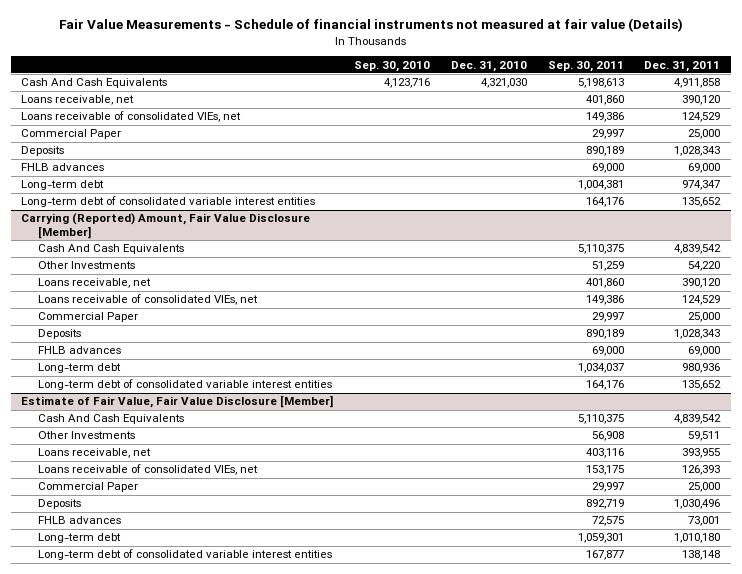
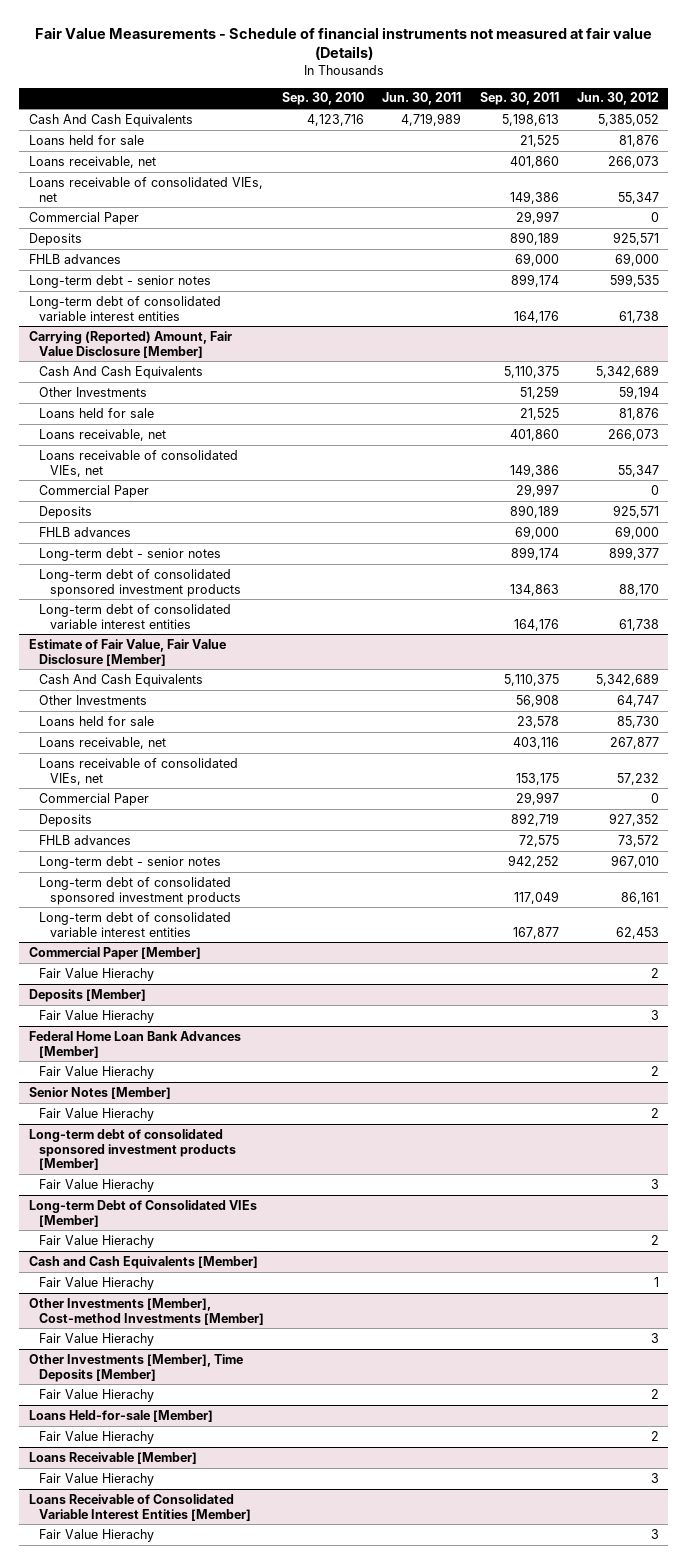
- | Sep. 30, 2010 | Dec. 31, 2010 | Sep. 30, 2011 | Dec. 31, 2011
+ | Sep. 30, 2010 | Jun. 30, 2011 | Sep. 30, 2011 | Jun. 30, 2012
+ Loans held for sale | | | 21,525 | 81,876
- Long-term debt | | | 1,004,381 | 974,347
+ Long-term debt - senior notes | | | 899,174 | 599,535
@ Carrying (Reported) Amount, Fair Value Disclosure [Member]
+ Loans held for sale | | | 21,525 | 81,876
- Long-term debt | | | 1,034,037 | 980,936
+ Long-term debt - senior notes | | | 899,174 | 899,377
+ Long-term debt of consolidated sponsored investment products | | | 134,863 | 88,170
@ Estimate of Fair Value, Fair Value Disclosure [Member]
+ Loans held for sale | | | 23,578 | 85,730
- Long-term debt | | | 1,059,301 | 1,010,180
+ Long-term debt - senior notes | | | 942,252 | 967,010
+ Long-term debt of consolidated sponsored investment products | | | 117,049 | 86,161
+ Commercial Paper [Member]
+ Fair Value Hierachy | | | | 2
+ Deposits [Member]
+ Fair Value Hierachy | | | | 3
+ Federal Home Loan Bank Advances [Member]
+ Fair Value Hierachy | | | | 2
+ Senior Notes [Member]
+ Fair Value Hierachy | | | | 2
+ Long-term debt of consolidated sponsored investment products [Member]
+ Fair Value Hierachy | | | | 3
+ Long-term Debt of Consolidated VIEs [Member]
+ Fair Value Hierachy | | | | 2
+ Cash and Cash Equivalents [Member]
+ Fair Value Hierachy | | | | 1
+ Other Investments [Member], Cost-method Investments [Member]
+ Fair Value Hierachy | | | | 3
+ Other Investments [Member], Time Deposits [Member]
+ Fair Value Hierachy | | | | 2
+ Loans Held-for-sale [Member]
+ Fair Value Hierachy | | | | 2
+ Loans Receivable [Member]
+ Fair Value Hierachy | | | | 3
+ Loans Receivable of Consolidated Variable Interest Entities [Member]
+ Fair Value Hierachy | | | | 3

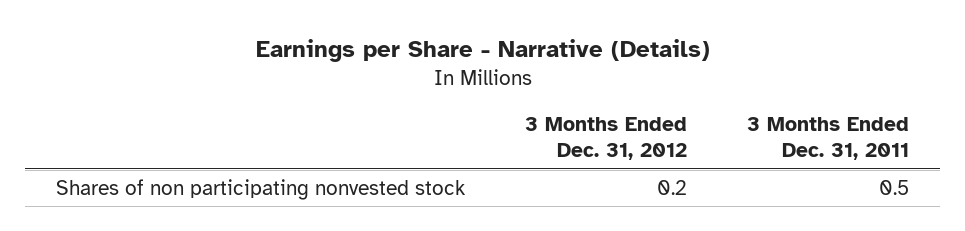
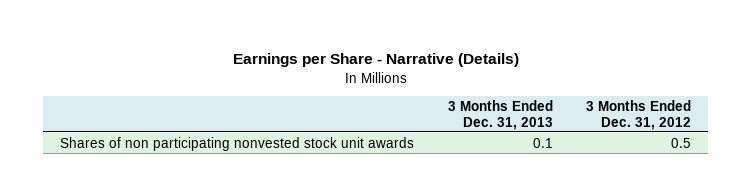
- | 3 Months Ended Dec. 31, 2012 | 3 Months Ended Dec. 31, 2011
+ | 3 Months Ended Dec. 31, 2013 | 3 Months Ended Dec. 31, 2012
- Shares of non participating nonvested stock | 0.2 | 0.5
+ Shares of non participating nonvested stock unit awards | 0.1 | 0.5

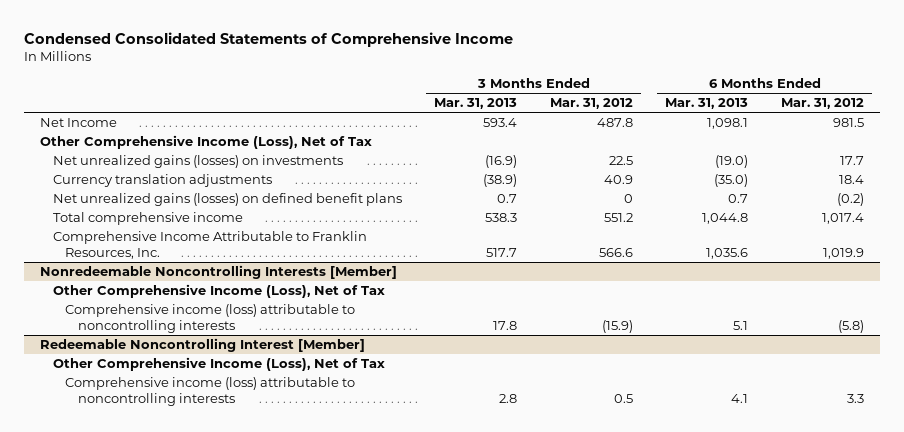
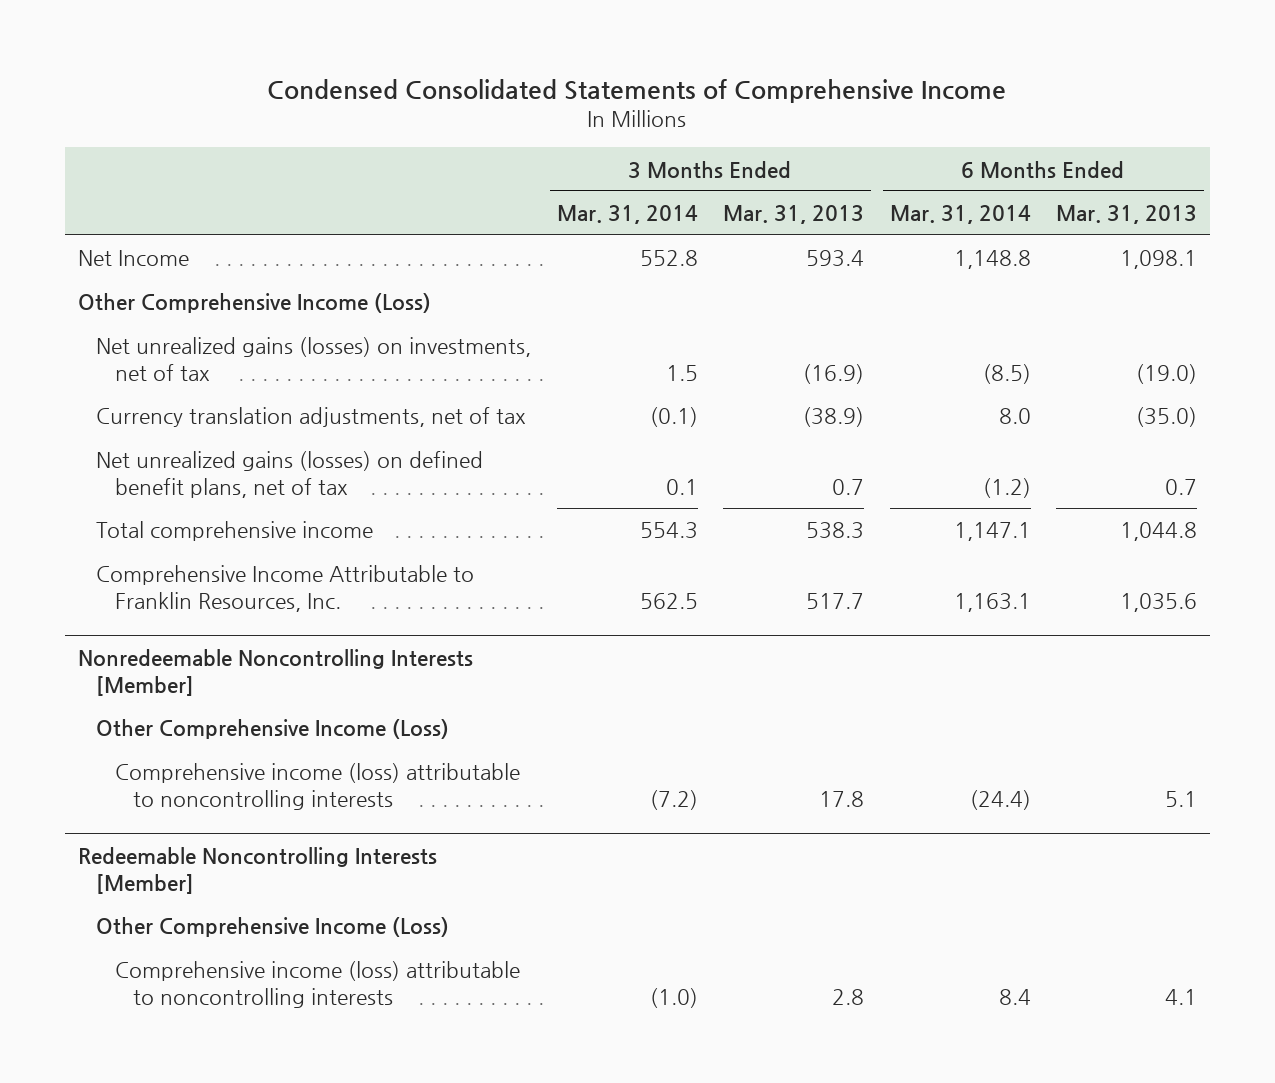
- | 3 Months Ended Mar. 31, 2013 | 3 Months Ended Mar. 31, 2012 | 6 Months Ended Mar. 31, 2013 | 6 Months Ended Mar. 31, 2012
+ | 3 Months Ended Mar. 31, 2014 | 3 Months Ended Mar. 31, 2013 | 6 Months Ended Mar. 31, 2014 | 6 Months Ended Mar. 31, 2013
- Other Comprehensive Income (Loss), Net of Tax
- Net unrealized gains (losses) on investments | (16.9) | 22.5 | (19.0) | 17.7
- Currency translation adjustments | (38.9) | 40.9 | (35.0) | 18.4
- Net unrealized gains (losses) on defined benefit plans | 0.7 | 0 | 0.7 | (0.2)
+ Other Comprehensive Income (Loss)
+ Net unrealized gains (losses) on investments, net of tax | 1.5 | (16.9) | (8.5) | (19.0)
+ Currency translation adjustments, net of tax | (0.1) | (38.9) | 8.0 | (35.0)
+ Net unrealized gains (losses) on defined benefit plans, net of tax | 0.1 | 0.7 | (1.2) | 0.7
@ Nonredeemable Noncontrolling Interests [Member]
- Other Comprehensive Income (Loss), Net of Tax
+ Other Comprehensive Income (Loss)
- Redeemable Noncontrolling Interest [Member]
- Other Comprehensive Income (Loss), Net of Tax
+ Redeemable Noncontrolling Interests [Member]
+ Other Comprehensive Income (Loss)

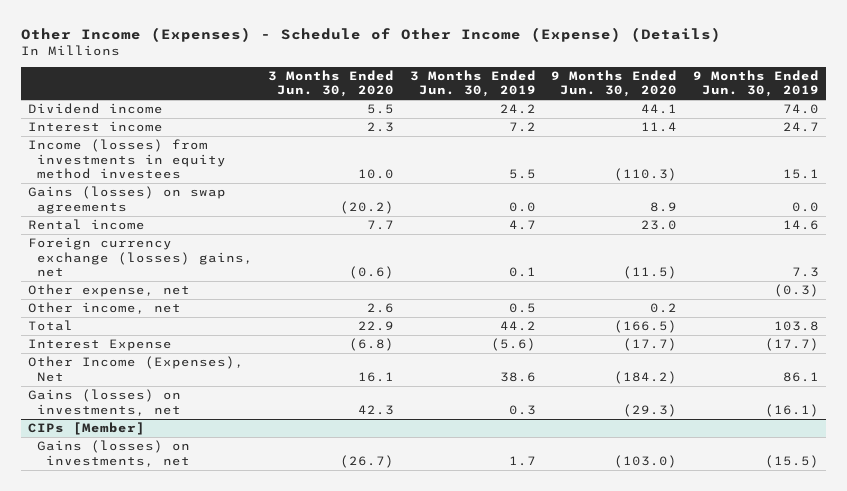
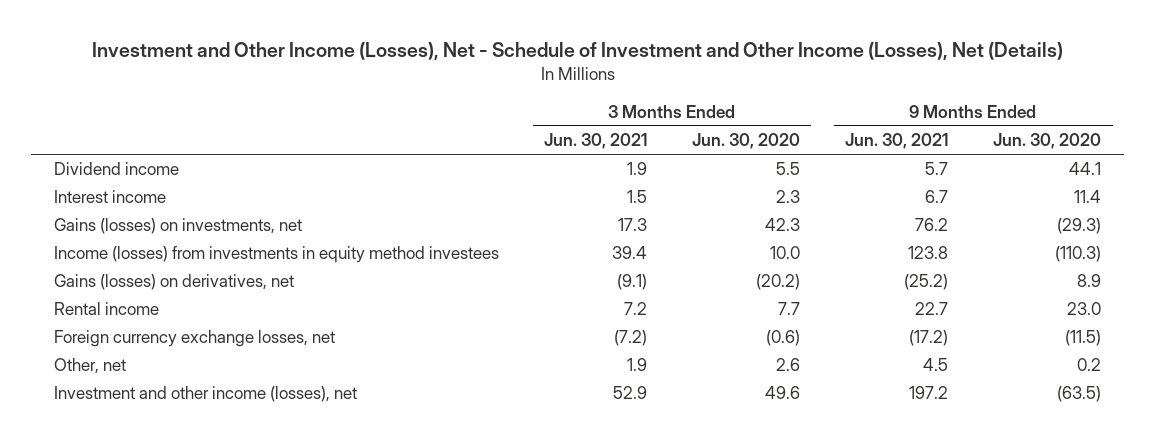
- Other Income (Expenses) - Schedule of Other Income (Expense) (Details)
+ Investment and Other Income (Losses), Net - Schedule of Investment and Other Income (Losses), Net (Details)
- | 3 Months Ended Jun. 30, 2020 | 3 Months Ended Jun. 30, 2019 | 9 Months Ended Jun. 30, 2020 | 9 Months Ended Jun. 30, 2019
+ | 3 Months Ended Jun. 30, 2021 | 3 Months Ended Jun. 30, 2020 | 9 Months Ended Jun. 30, 2021 | 9 Months Ended Jun. 30, 2020
moved up: Gains (losses) on investments, net | 17.3 | 42.3 | 76.2 | (29.3)
- Gains (losses) on swap agreements | (20.2) | 0.0 | 8.9 | 0.0
+ Gains (losses) on derivatives, net | (9.1) | (20.2) | (25.2) | 8.9
- Foreign currency exchange (losses) gains, net | (0.6) | 0.1 | (11.5) | 7.3
- Other expense, net | | | | (0.3)
- Other income, net | 2.6 | 0.5 | 0.2 |
- Total | 22.9 | 44.2 | (166.5) | 103.8
- Interest Expense | (6.8) | (5.6) | (17.7) | (17.7)
- Other Income (Expenses), Net | 16.1 | 38.6 | (184.2) | 86.1
- CIPs [Member]
- Gains (losses) on investments, net | (26.7) | 1.7 | (103.0) | (15.5)
+ Foreign currency exchange losses, net | (7.2) | (0.6) | (17.2) | (11.5)
+ Other, net | 1.9 | 2.6 | 4.5 | 0.2
+ Investment and other income (losses), net | 52.9 | 49.6 | 197.2 | (63.5)

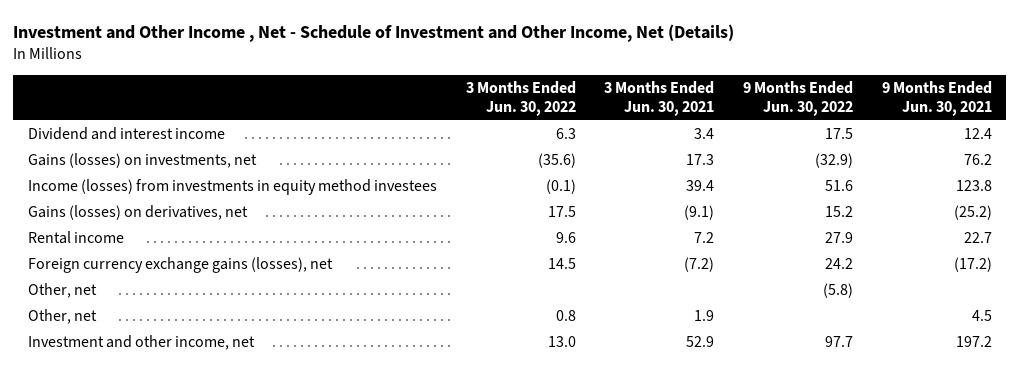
- Investment and Other Income (Losses), Net - Schedule of Investment and Other Income (Losses), Net (Details)
+ Investment and Other Income , Net - Schedule of Investment and Other Income, Net (Details)
- | 3 Months Ended Jun. 30, 2021 | 3 Months Ended Jun. 30, 2020 | 9 Months Ended Jun. 30, 2021 | 9 Months Ended Jun. 30, 2020
+ | 3 Months Ended Jun. 30, 2022 | 3 Months Ended Jun. 30, 2021 | 9 Months Ended Jun. 30, 2022 | 9 Months Ended Jun. 30, 2021
- Dividend income | 1.9 | 5.5 | 5.7 | 44.1
- Interest income | 1.5 | 2.3 | 6.7 | 11.4
+ Dividend and interest income | 6.3 | 3.4 | 17.5 | 12.4
- Foreign currency exchange losses, net | (7.2) | (0.6) | (17.2) | (11.5)
+ Foreign currency exchange gains (losses), net | 14.5 | (7.2) | 24.2 | (17.2)
+ Other, net | | | (5.8) |
- Investment and other income (losses), net | 52.9 | 49.6 | 197.2 | (63.5)
+ Investment and other income, net | 13.0 | 52.9 | 97.7 | 197.2

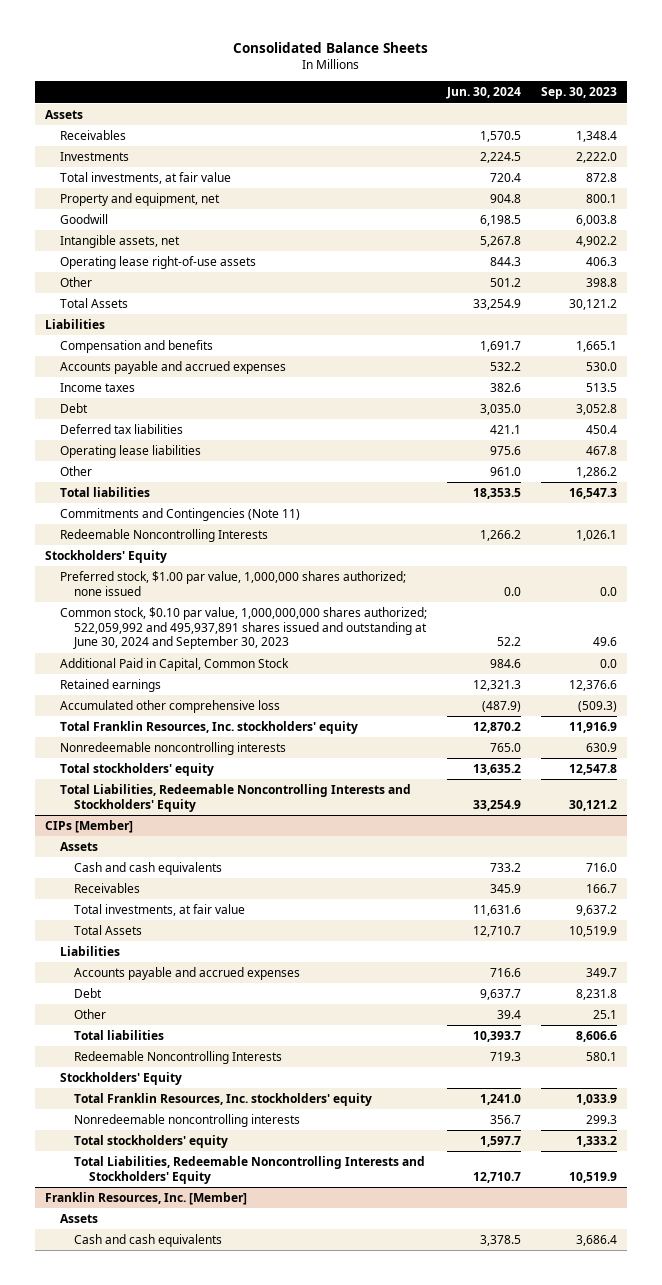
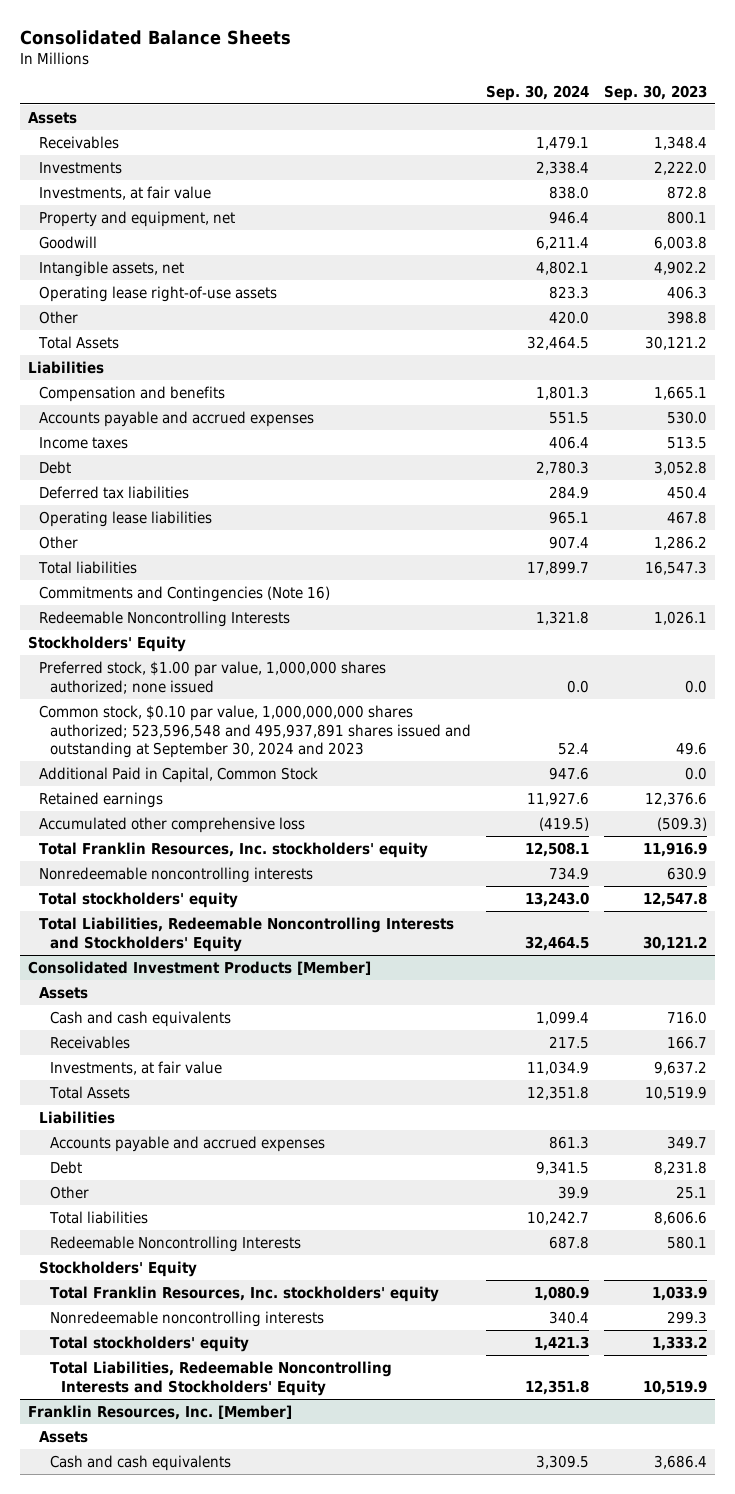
- | Jun. 30, 2024 | Sep. 30, 2023
+ | Sep. 30, 2024 | Sep. 30, 2023
- Total investments, at fair value | 720.4 | 872.8
+ Investments, at fair value | 838.0 | 872.8
- Commitments and Contingencies (Note 11)
+ Commitments and Contingencies (Note 16)
- Common stock, $0.10 par value, 1,000,000,000 shares authorized; 522,059,992 and 495,937,891 shares issued and outstanding at June 30, 2024 and September 30, 2023 | 52.2 | 49.6
+ Common stock, $0.10 par value, 1,000,000,000 shares authorized; 523,596,548 and 495,937,891 shares issued and outstanding at September 30, 2024 and 2023 | 52.4 | 49.6
- CIPs [Member]
+ Consolidated Investment Products [Member]
- Total investments, at fair value | 11,631.6 | 9,637.2
+ Investments, at fair value | 11,034.9 | 9,637.2

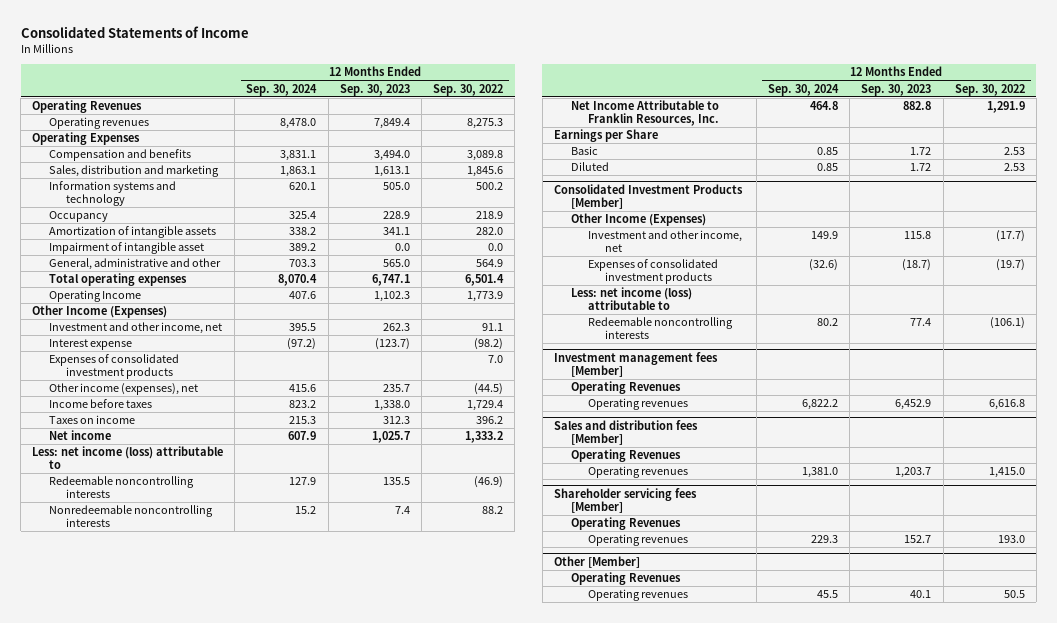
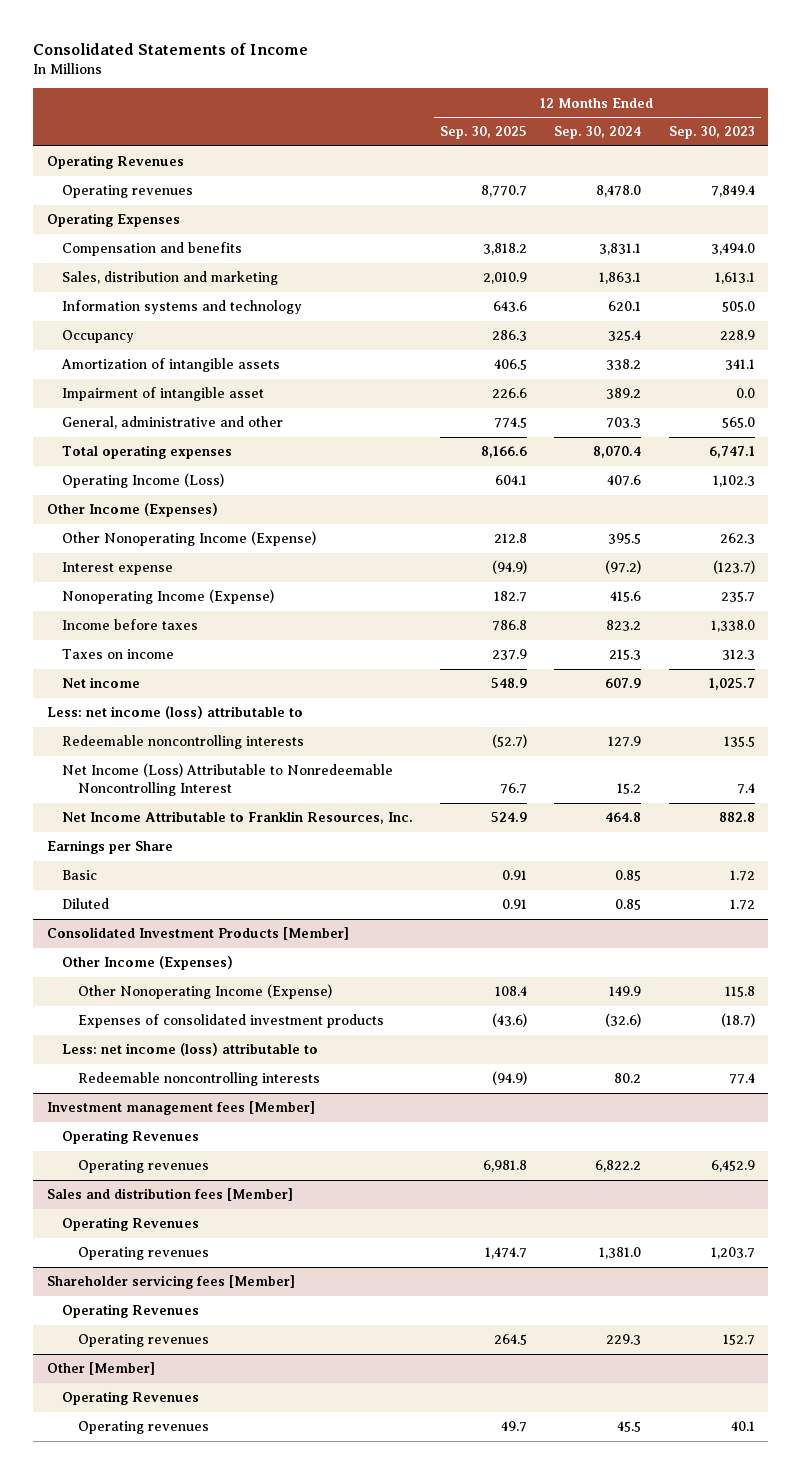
- | 12 Months Ended Sep. 30, 2024 | 12 Months Ended Sep. 30, 2023 | 12 Months Ended Sep. 30, 2022
+ | 12 Months Ended Sep. 30, 2025 | 12 Months Ended Sep. 30, 2024 | 12 Months Ended Sep. 30, 2023
- Operating Income | 407.6 | 1,102.3 | 1,773.9
+ Operating Income (Loss) | 604.1 | 407.6 | 1,102.3
- Investment and other income, net | 395.5 | 262.3 | 91.1
+ Other Nonoperating Income (Expense) | 212.8 | 395.5 | 262.3
- Expenses of consolidated investment products | | | 7.0
- Other income (expenses), net | 415.6 | 235.7 | (44.5)
+ Nonoperating Income (Expense) | 182.7 | 415.6 | 235.7
- Nonredeemable noncontrolling interests | 15.2 | 7.4 | 88.2
+ Net Income (Loss) Attributable to Nonredeemable Noncontrolling Interest | 76.7 | 15.2 | 7.4
@ Consolidated Investment Products [Member]
- Investment and other income, net | 149.9 | 115.8 | (17.7)
+ Other Nonoperating Income (Expense) | 108.4 | 149.9 | 115.8

